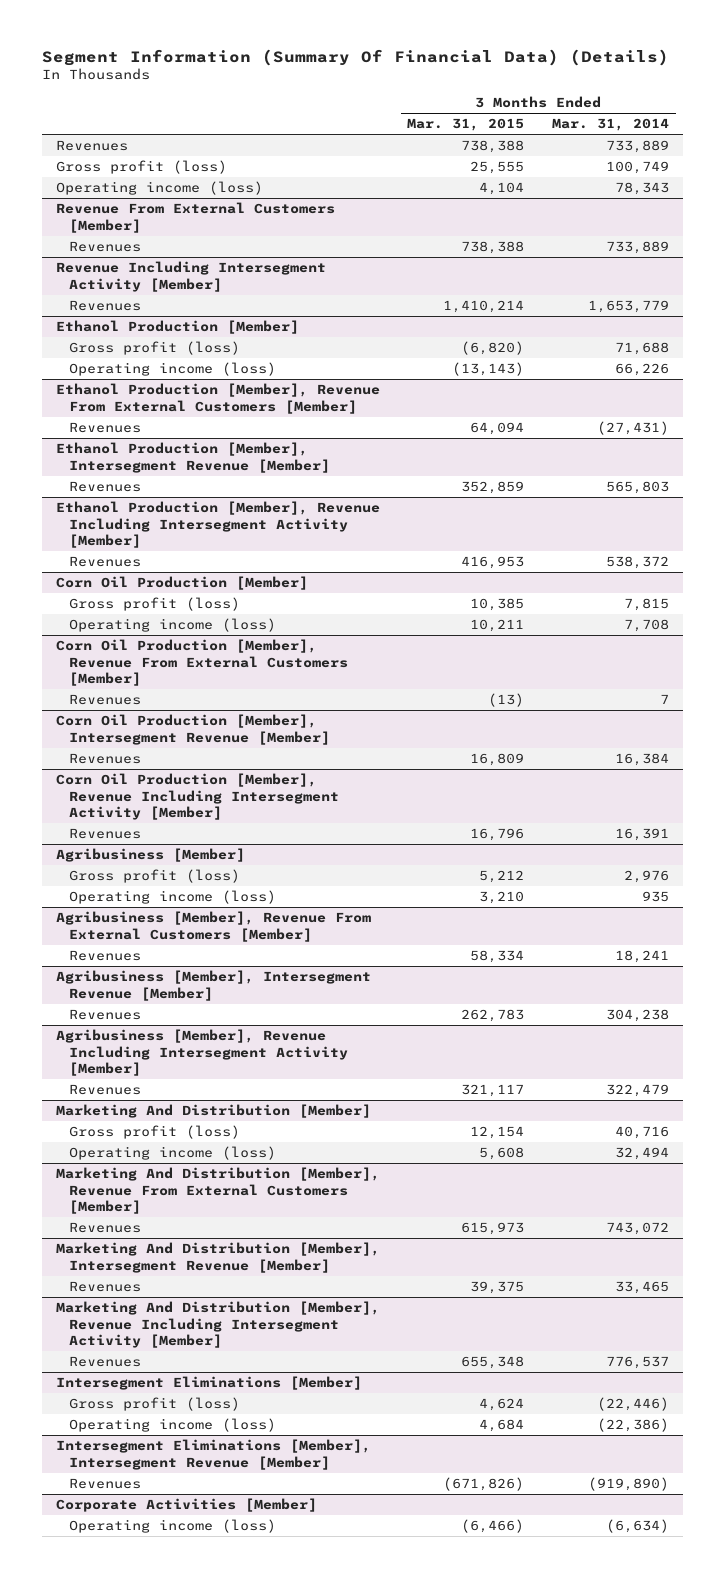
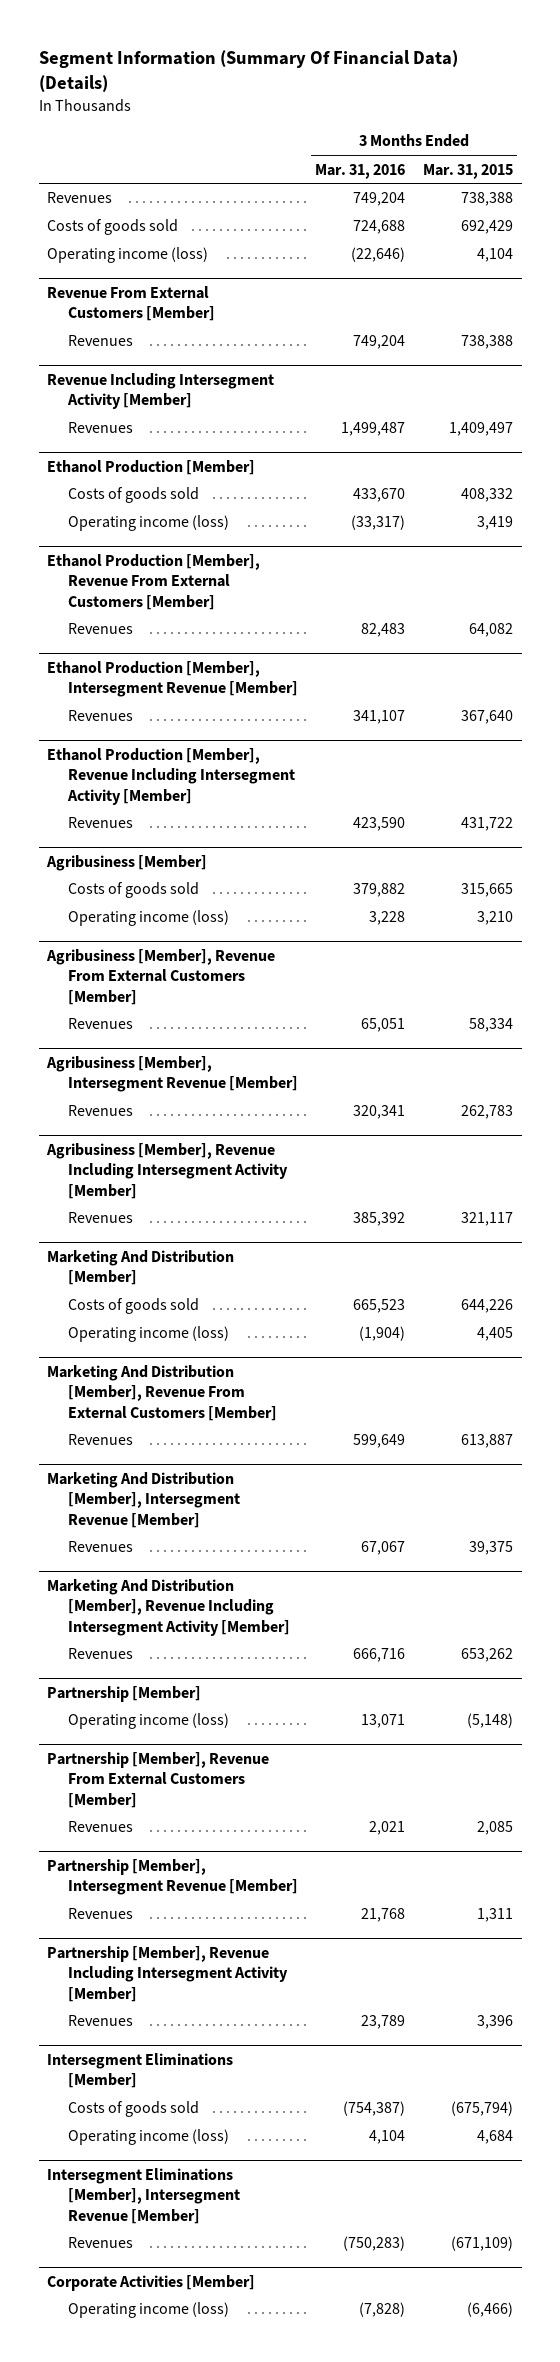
- | 3 Months Ended Mar. 31, 2015 | 3 Months Ended Mar. 31, 2014
+ | 3 Months Ended Mar. 31, 2016 | 3 Months Ended Mar. 31, 2015
- Gross profit (loss) | 25,555 | 100,749
+ Costs of goods sold | 724,688 | 692,429
@ Revenue Including Intersegment Activity [Member]
- Revenues | 1,410,214 | 1,653,779
+ Revenues | 1,499,487 | 1,409,497
@ Ethanol Production [Member]
- Gross profit (loss) | (6,820) | 71,688
- Operating income (loss) | (13,143) | 66,226
+ Costs of goods sold | 433,670 | 408,332
+ Operating income (loss) | (33,317) | 3,419
@ Ethanol Production [Member], Revenue From External Customers [Member]
- Revenues | 64,094 | (27,431)
+ Revenues | 82,483 | 64,082
@ Ethanol Production [Member], Intersegment Revenue [Member]
- Revenues | 352,859 | 565,803
+ Revenues | 341,107 | 367,640
@ Ethanol Production [Member], Revenue Including Intersegment Activity [Member]
- Revenues | 416,953 | 538,372
- Corn Oil Production [Member]
- Gross profit (loss) | 10,385 | 7,815
- Operating income (loss) | 10,211 | 7,708
- Corn Oil Production [Member], Revenue From External Customers [Member]
- Revenues | (13) | 7
- Corn Oil Production [Member], Intersegment Revenue [Member]
- Revenues | 16,809 | 16,384
- Corn Oil Production [Member], Revenue Including Intersegment Activity [Member]
- Revenues | 16,796 | 16,391
@ Ethanol Production [Member], Revenue Including Intersegment Activity [Member]
+ Revenues | 423,590 | 431,722
@ Agribusiness [Member]
- Gross profit (loss) | 5,212 | 2,976
+ Costs of goods sold | 379,882 | 315,665
@ Marketing And Distribution [Member]
- Gross profit (loss) | 12,154 | 40,716
- Operating income (loss) | 5,608 | 32,494
+ Costs of goods sold | 665,523 | 644,226
+ Operating income (loss) | (1,904) | 4,405
@ Marketing And Distribution [Member], Revenue From External Customers [Member]
- Revenues | 615,973 | 743,072
+ Revenues | 599,649 | 613,887
@ Marketing And Distribution [Member], Revenue Including Intersegment Activity [Member]
- Revenues | 655,348 | 776,537
+ Revenues | 666,716 | 653,262
+ Partnership [Member]
+ Operating income (loss) | 13,071 | (5,148)
+ Partnership [Member], Revenue From External Customers [Member]
+ Revenues | 2,021 | 2,085
+ Partnership [Member], Intersegment Revenue [Member]
+ Revenues | 21,768 | 1,311
+ Partnership [Member], Revenue Including Intersegment Activity [Member]
+ Revenues | 23,789 | 3,396
@ Intersegment Eliminations [Member]
- Gross profit (loss) | 4,624 | (22,446)
+ Costs of goods sold | (754,387) | (675,794)
@ Intersegment Eliminations [Member], Intersegment Revenue [Member]
- Revenues | (671,826) | (919,890)
+ Revenues | (750,283) | (671,109)

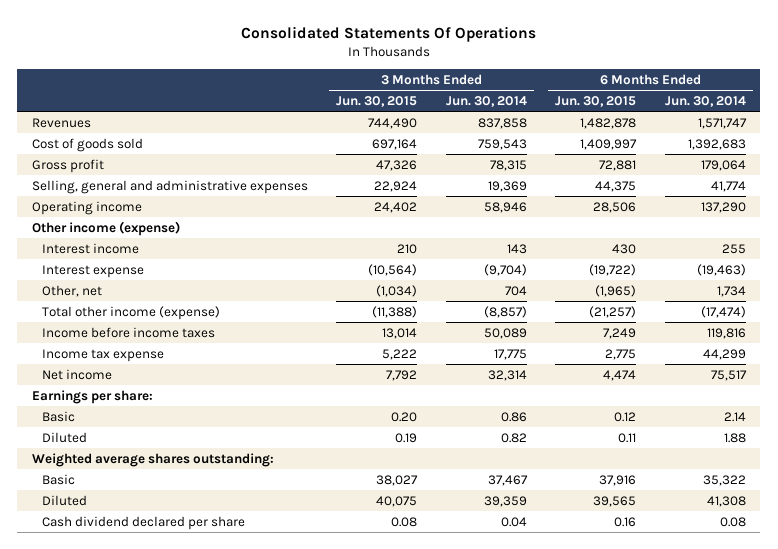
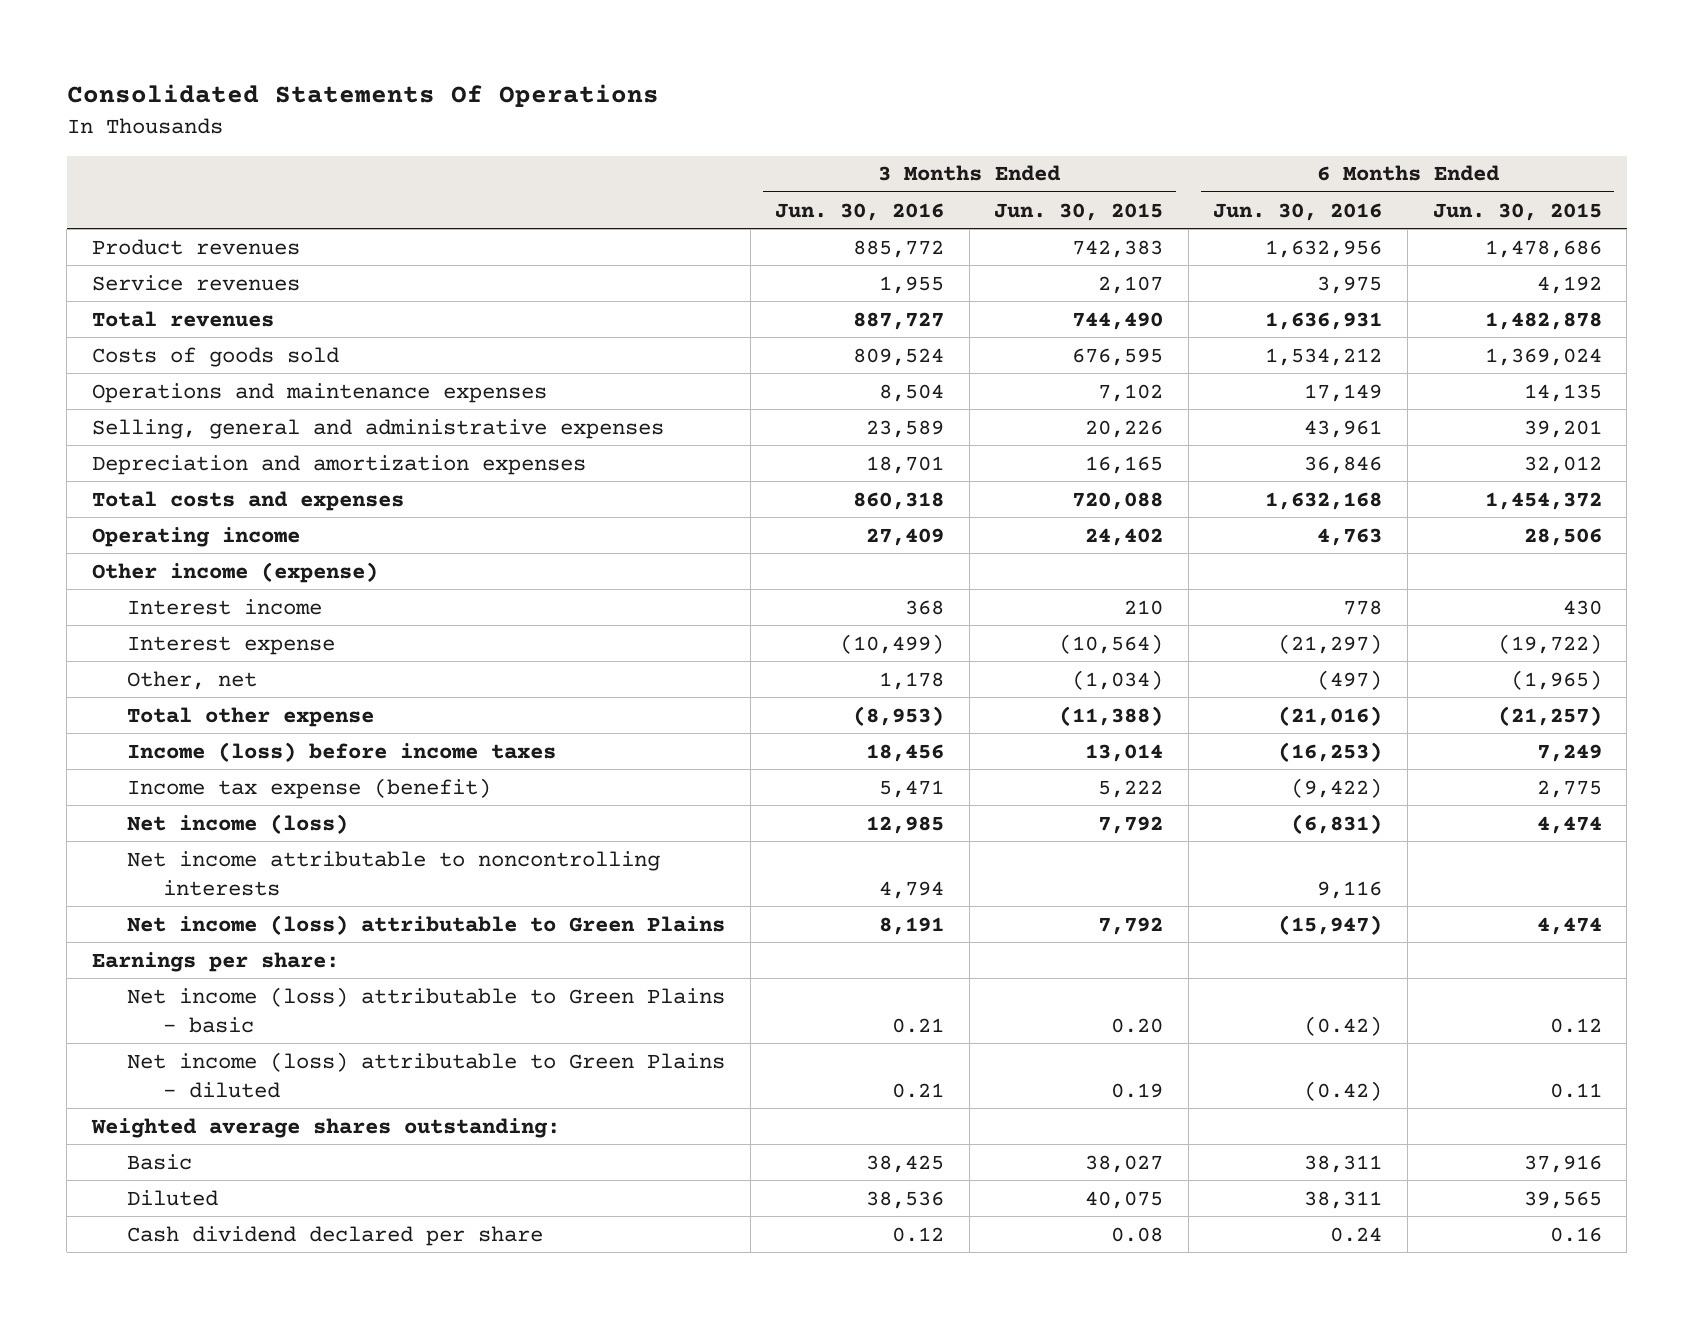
- | 3 Months Ended Jun. 30, 2015 | 3 Months Ended Jun. 30, 2014 | 6 Months Ended Jun. 30, 2015 | 6 Months Ended Jun. 30, 2014
+ | 3 Months Ended Jun. 30, 2016 | 3 Months Ended Jun. 30, 2015 | 6 Months Ended Jun. 30, 2016 | 6 Months Ended Jun. 30, 2015
- Revenues | 744,490 | 837,858 | 1,482,878 | 1,571,747
- Cost of goods sold | 697,164 | 759,543 | 1,409,997 | 1,392,683
- Gross profit | 47,326 | 78,315 | 72,881 | 179,064
- Selling, general and administrative expenses | 22,924 | 19,369 | 44,375 | 41,774
+ Product revenues | 885,772 | 742,383 | 1,632,956 | 1,478,686
+ Service revenues | 1,955 | 2,107 | 3,975 | 4,192
+ Total revenues | 887,727 | 744,490 | 1,636,931 | 1,482,878
+ Costs of goods sold | 809,524 | 676,595 | 1,534,212 | 1,369,024
+ Operations and maintenance expenses | 8,504 | 7,102 | 17,149 | 14,135
+ Selling, general and administrative expenses | 23,589 | 20,226 | 43,961 | 39,201
+ Depreciation and amortization expenses | 18,701 | 16,165 | 36,846 | 32,012
+ Total costs and expenses | 860,318 | 720,088 | 1,632,168 | 1,454,372
- Total other income (expense) | (11,388) | (8,857) | (21,257) | (17,474)
- Income before income taxes | 13,014 | 50,089 | 7,249 | 119,816
- Income tax expense | 5,222 | 17,775 | 2,775 | 44,299
- Net income | 7,792 | 32,314 | 4,474 | 75,517
+ Total other expense | (8,953) | (11,388) | (21,016) | (21,257)
+ Income (loss) before income taxes | 18,456 | 13,014 | (16,253) | 7,249
+ Income tax expense (benefit) | 5,471 | 5,222 | (9,422) | 2,775
+ Net income (loss) | 12,985 | 7,792 | (6,831) | 4,474
+ Net income attributable to noncontrolling interests | 4,794 | | 9,116 |
+ Net income (loss) attributable to Green Plains | 8,191 | 7,792 | (15,947) | 4,474
- Basic | 0.20 | 0.86 | 0.12 | 2.14
- Diluted | 0.19 | 0.82 | 0.11 | 1.88
+ Net income (loss) attributable to Green Plains - basic | 0.21 | 0.20 | (0.42) | 0.12
+ Net income (loss) attributable to Green Plains - diluted | 0.21 | 0.19 | (0.42) | 0.11

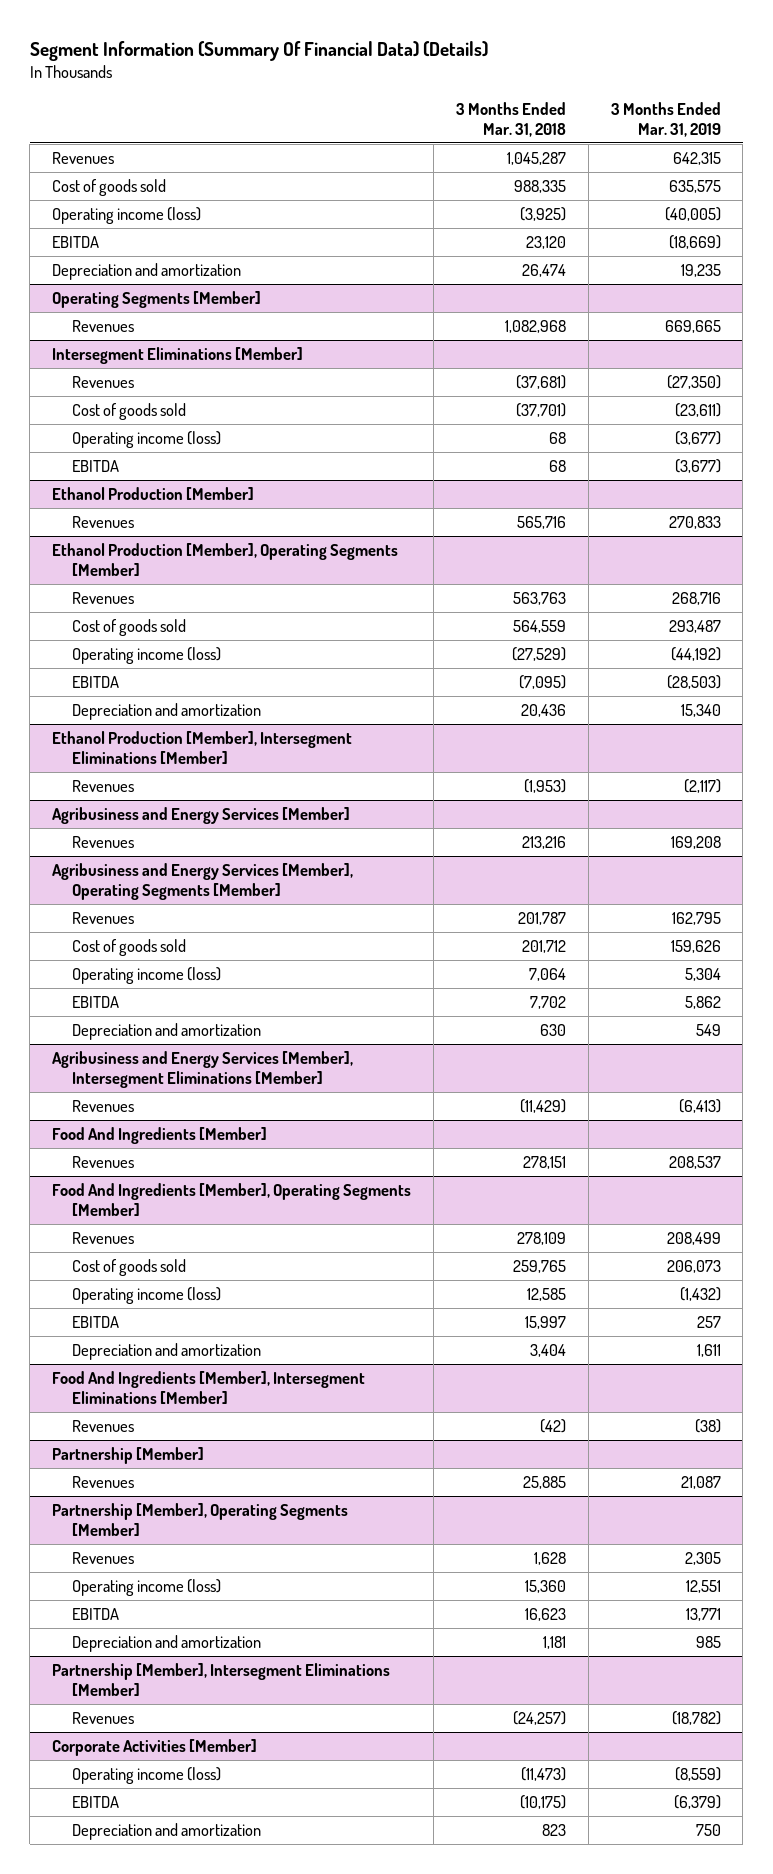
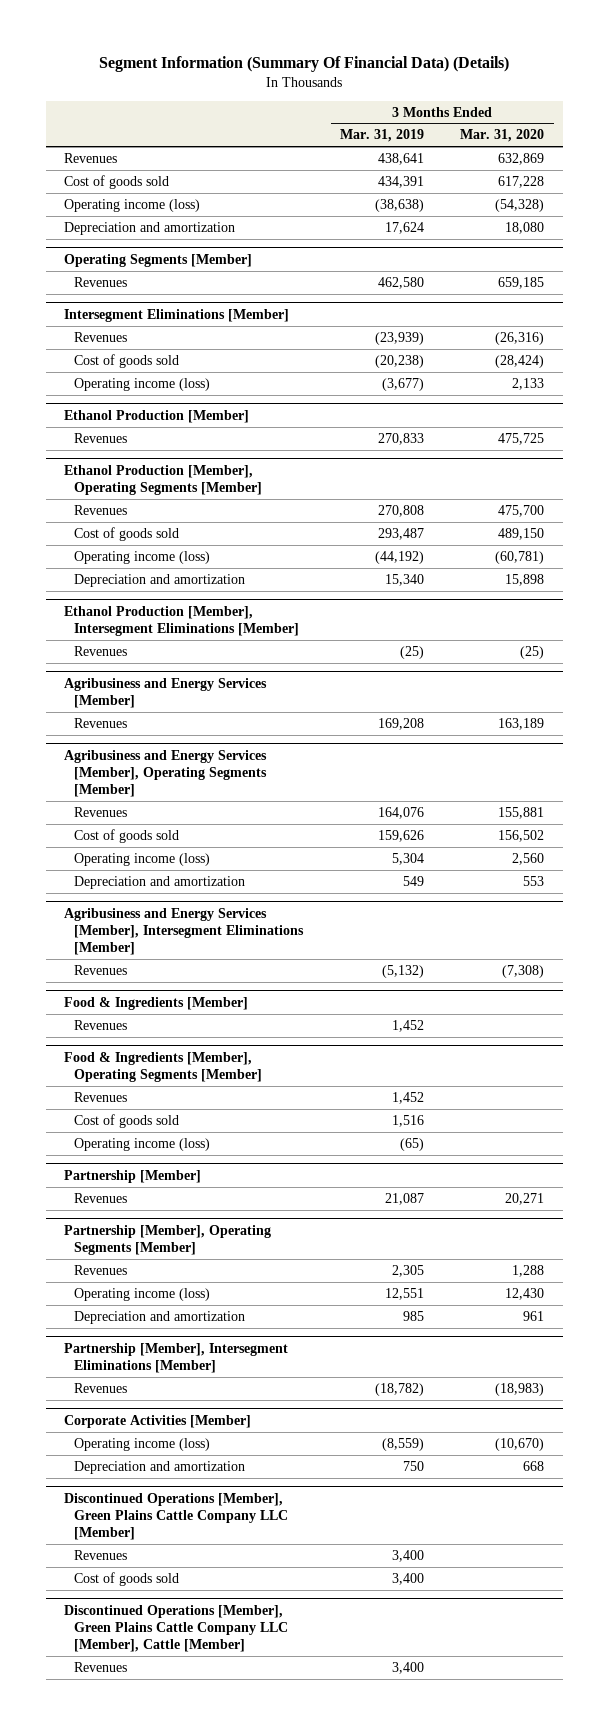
- | 3 Months Ended Mar. 31, 2018 | 3 Months Ended Mar. 31, 2019
+ | 3 Months Ended Mar. 31, 2019 | 3 Months Ended Mar. 31, 2020
- Revenues | 1,045,287 | 642,315
- Cost of goods sold | 988,335 | 635,575
- Operating income (loss) | (3,925) | (40,005)
- EBITDA | 23,120 | (18,669)
- Depreciation and amortization | 26,474 | 19,235
+ Revenues | 438,641 | 632,869
+ Cost of goods sold | 434,391 | 617,228
+ Operating income (loss) | (38,638) | (54,328)
+ Depreciation and amortization | 17,624 | 18,080
@ Operating Segments [Member]
- Revenues | 1,082,968 | 669,665
+ Revenues | 462,580 | 659,185
@ Intersegment Eliminations [Member]
- Revenues | (37,681) | (27,350)
- Cost of goods sold | (37,701) | (23,611)
+ Revenues | (23,939) | (26,316)
+ Cost of goods sold | (20,238) | (28,424)
- EBITDA | 68 | (3,677)
@ Ethanol Production [Member], Operating Segments [Member]
- Revenues | 563,763 | 268,716
+ Revenues | 270,808 | 475,700
- EBITDA | (7,095) | (28,503)
@ Ethanol Production [Member], Intersegment Eliminations [Member]
- Revenues | (1,953) | (2,117)
+ Revenues | (25) | (25)
@ Agribusiness and Energy Services [Member], Operating Segments [Member]
- Revenues | 201,787 | 162,795
+ Revenues | 164,076 | 155,881
- EBITDA | 7,702 | 5,862
@ Agribusiness and Energy Services [Member], Intersegment Eliminations [Member]
- Revenues | (11,429) | (6,413)
- Food And Ingredients [Member]
- Revenues | 278,151 | 208,537
- Food And Ingredients [Member], Operating Segments [Member]
- Revenues | 278,109 | 208,499
- Cost of goods sold | 259,765 | 206,073
- Operating income (loss) | 12,585 | (1,432)
- EBITDA | 15,997 | 257
- Depreciation and amortization | 3,404 | 1,611
- Food And Ingredients [Member], Intersegment Eliminations [Member]
- Revenues | (42) | (38)
@ Agribusiness and Energy Services [Member], Intersegment Eliminations [Member]
+ Revenues | (5,132) | (7,308)
+ Food & Ingredients [Member]
+ Revenues | 1,452 |
+ Food & Ingredients [Member], Operating Segments [Member]
+ Revenues | 1,452 |
+ Cost of goods sold | 1,516 |
+ Operating income (loss) | (65) |
@ Partnership [Member], Operating Segments [Member]
- EBITDA | 16,623 | 13,771
@ Corporate Activities [Member]
- EBITDA | (10,175) | (6,379)
+ Discontinued Operations [Member], Green Plains Cattle Company LLC [Member]
+ Revenues | 3,400 |
+ Cost of goods sold | 3,400 |
+ Discontinued Operations [Member], Green Plains Cattle Company LLC [Member], Cattle [Member]
+ Revenues | 3,400 |

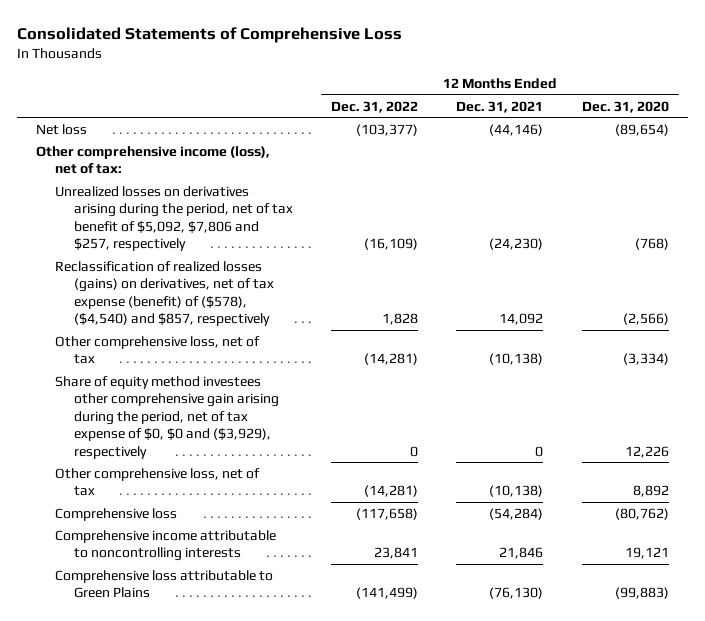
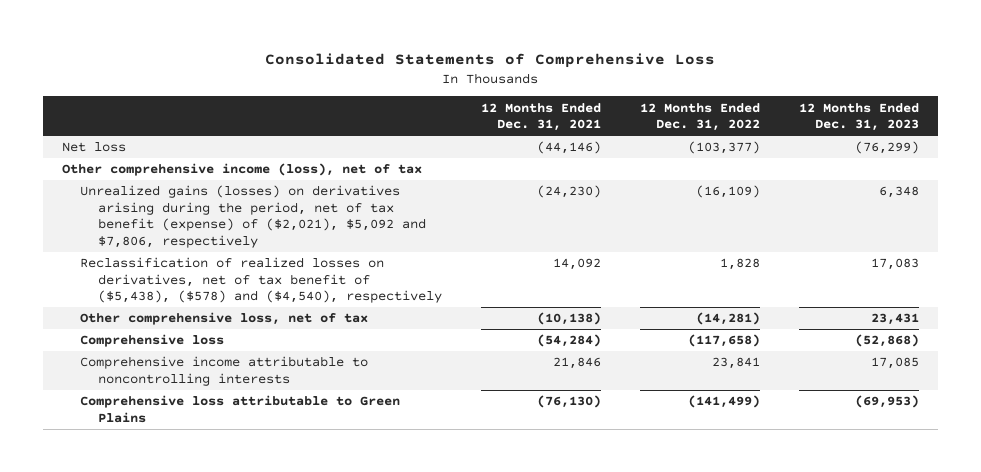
- | 12 Months Ended Dec. 31, 2022 | 12 Months Ended Dec. 31, 2021 | 12 Months Ended Dec. 31, 2020
+ | 12 Months Ended Dec. 31, 2021 | 12 Months Ended Dec. 31, 2022 | 12 Months Ended Dec. 31, 2023
- Other comprehensive income (loss), net of tax:
- Unrealized losses on derivatives arising during the period, net of tax benefit of $5,092, $7,806 and $257, respectively | (16,109) | (24,230) | (768)
- Reclassification of realized losses (gains) on derivatives, net of tax expense (benefit) of ($578), ($4,540) and $857, respectively | 1,828 | 14,092 | (2,566)
- Other comprehensive loss, net of tax | (14,281) | (10,138) | (3,334)
- Share of equity method investees other comprehensive gain arising during the period, net of tax expense of $0, $0 and ($3,929), respectively | 0 | 0 | 12,226
+ Other comprehensive income (loss), net of tax
+ Unrealized gains (losses) on derivatives arising during the period, net of tax benefit (expense) of ($2,021), $5,092 and $7,806, respectively | (24,230) | (16,109) | 6,348
+ Reclassification of realized losses on derivatives, net of tax benefit of ($5,438), ($578) and ($4,540), respectively | 14,092 | 1,828 | 17,083

